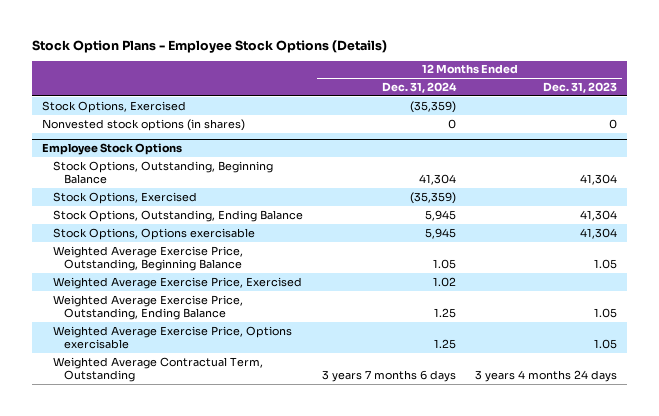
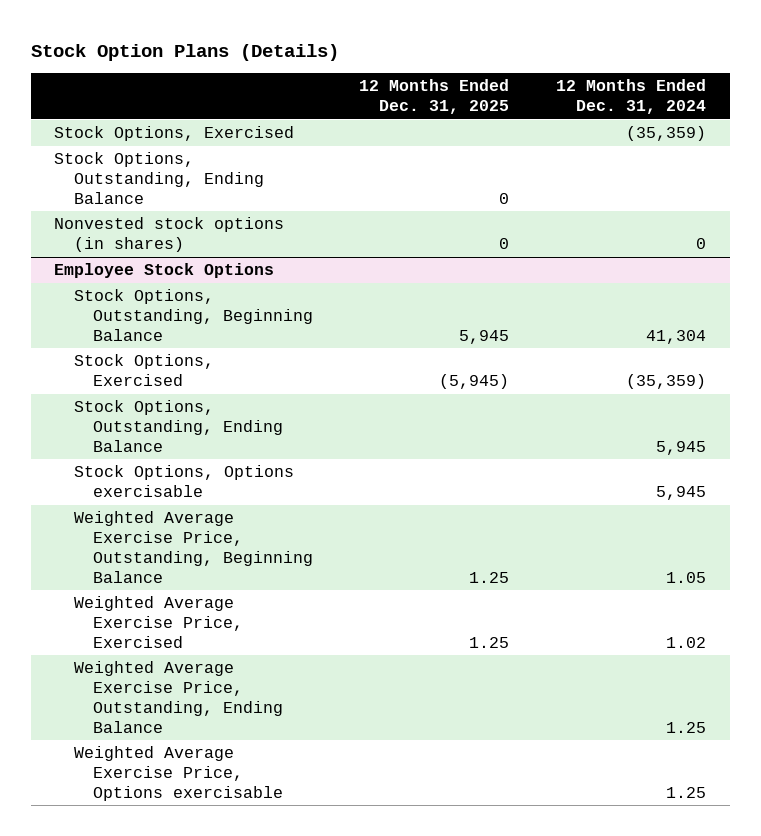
- Stock Option Plans - Employee Stock Options (Details)
+ Stock Option Plans (Details)
- | 12 Months Ended Dec. 31, 2024 | 12 Months Ended Dec. 31, 2023
+ | 12 Months Ended Dec. 31, 2025 | 12 Months Ended Dec. 31, 2024
+ Stock Options, Outstanding, Ending Balance | 0 |
@ Employee Stock Options
- Weighted Average Contractual Term, Outstanding | 3 years 7 months 6 days | 3 years 4 months 24 days

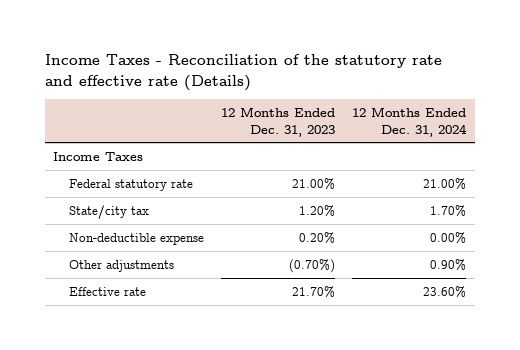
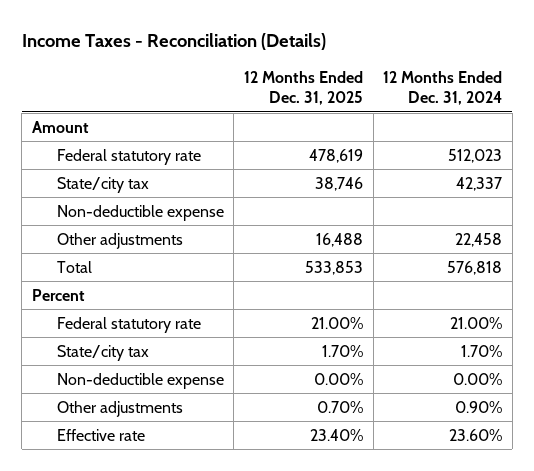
- Income Taxes - Reconciliation of the statutory rate and effective rate (Details)
+ Income Taxes - Reconciliation (Details)
- | 12 Months Ended Dec. 31, 2023 | 12 Months Ended Dec. 31, 2024
+ | 12 Months Ended Dec. 31, 2025 | 12 Months Ended Dec. 31, 2024
- Income Taxes
+ Amount
+ Federal statutory rate | 478,619 | 512,023
+ State/city tax | 38,746 | 42,337
+ Non-deductible expense
+ Other adjustments | 16,488 | 22,458
+ Total | 533,853 | 576,818
+ Percent

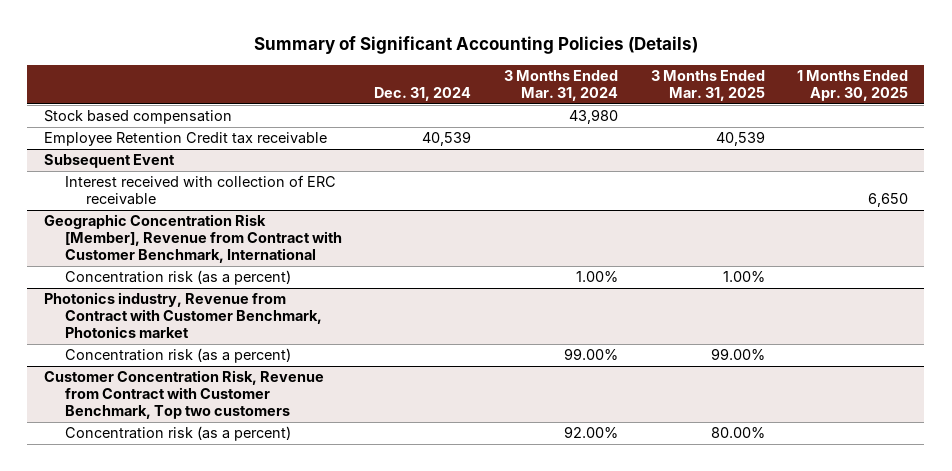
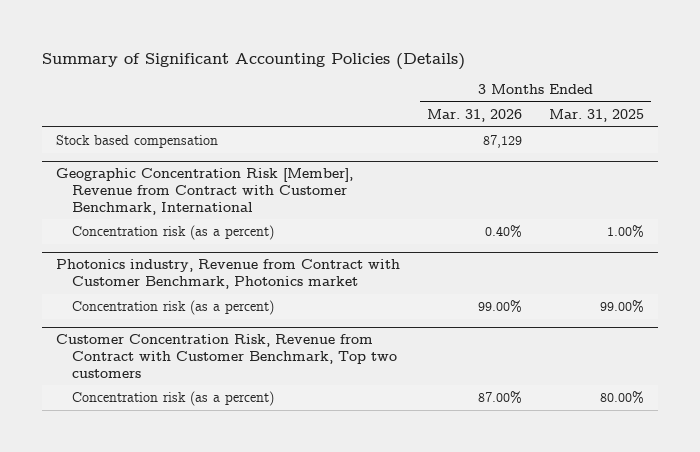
- | Dec. 31, 2024 | 3 Months Ended Mar. 31, 2024 | 3 Months Ended Mar. 31, 2025 | 1 Months Ended Apr. 30, 2025
+ | 3 Months Ended Mar. 31, 2026 | 3 Months Ended Mar. 31, 2025
- Employee Retention Credit tax receivable | 40,539 | | 40,539 |
- Subsequent Event
- Interest received with collection of ERC receivable | | | | 6,650

